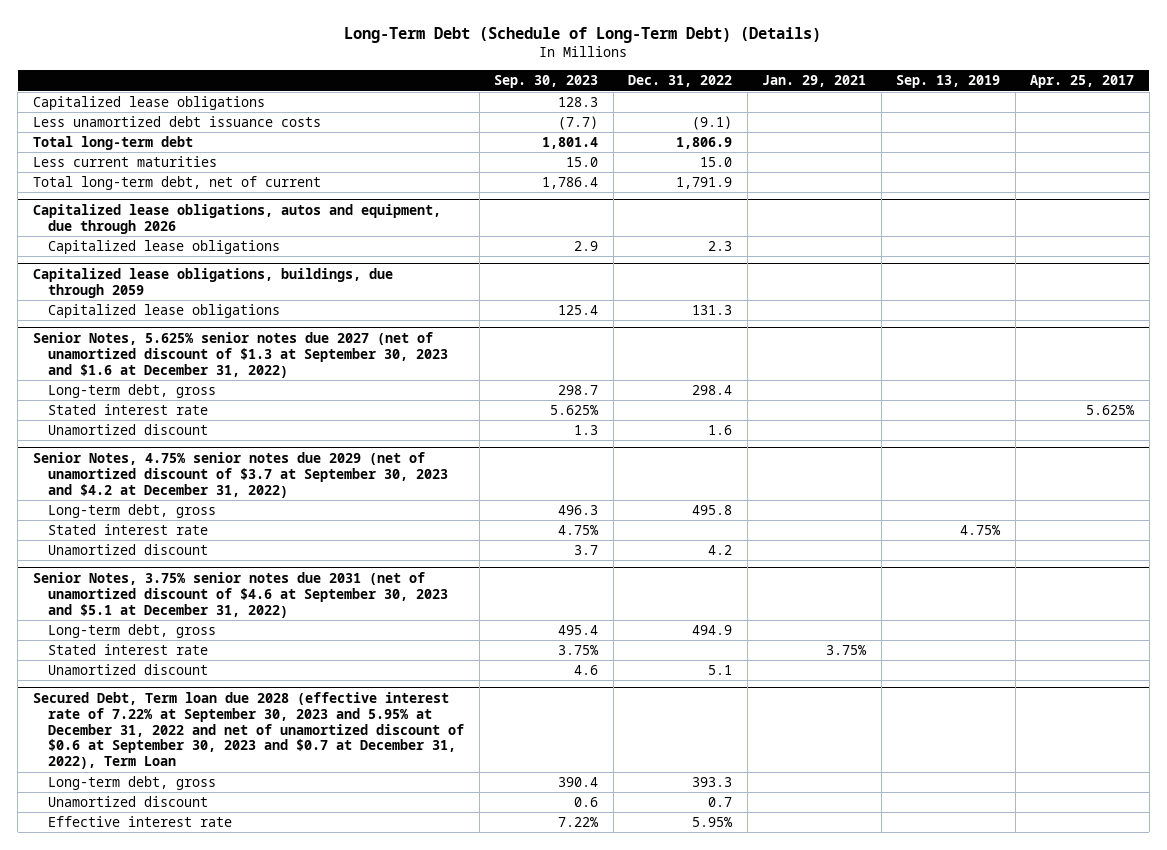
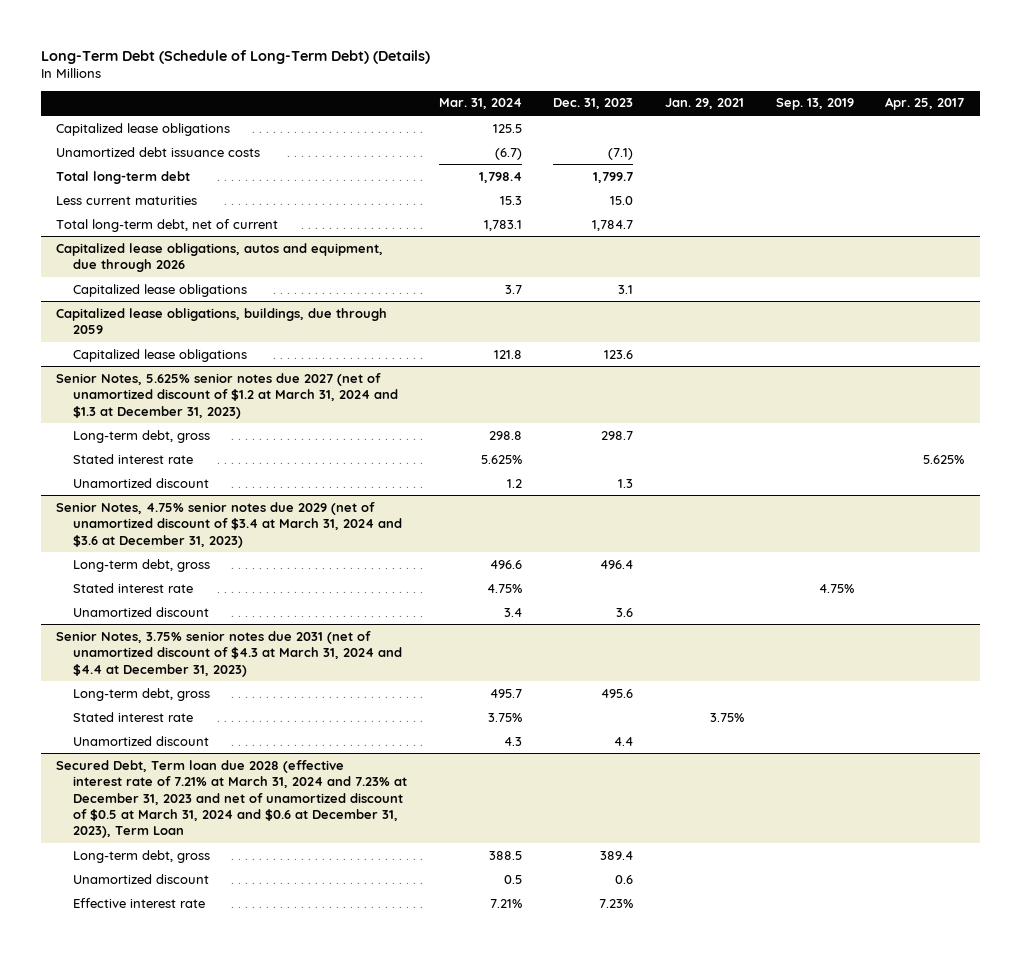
- | Sep. 30, 2023 | Dec. 31, 2022 | Jan. 29, 2021 | Sep. 13, 2019 | Apr. 25, 2017
+ | Mar. 31, 2024 | Dec. 31, 2023 | Jan. 29, 2021 | Sep. 13, 2019 | Apr. 25, 2017
- Less unamortized debt issuance costs | (7.7) | (9.1) | | |
+ Unamortized debt issuance costs | (6.7) | (7.1) | | |
- Senior Notes, 5.625% senior notes due 2027 (net of unamortized discount of $1.3 at September 30, 2023 and $1.6 at December 31, 2022)
+ Senior Notes, 5.625% senior notes due 2027 (net of unamortized discount of $1.2 at March 31, 2024 and $1.3 at December 31, 2023)
- Senior Notes, 4.75% senior notes due 2029 (net of unamortized discount of $3.7 at September 30, 2023 and $4.2 at December 31, 2022)
+ Senior Notes, 4.75% senior notes due 2029 (net of unamortized discount of $3.4 at March 31, 2024 and $3.6 at December 31, 2023)
- Senior Notes, 3.75% senior notes due 2031 (net of unamortized discount of $4.6 at September 30, 2023 and $5.1 at December 31, 2022)
+ Senior Notes, 3.75% senior notes due 2031 (net of unamortized discount of $4.3 at March 31, 2024 and $4.4 at December 31, 2023)
- Secured Debt, Term loan due 2028 (effective interest rate of 7.22% at September 30, 2023 and 5.95% at December 31, 2022 and net of unamortized discount of $0.6 at September 30, 2023 and $0.7 at December 31, 2022), Term Loan
+ Secured Debt, Term loan due 2028 (effective interest rate of 7.21% at March 31, 2024 and 7.23% at December 31, 2023 and net of unamortized discount of $0.5 at March 31, 2024 and $0.6 at December 31, 2023), Term Loan

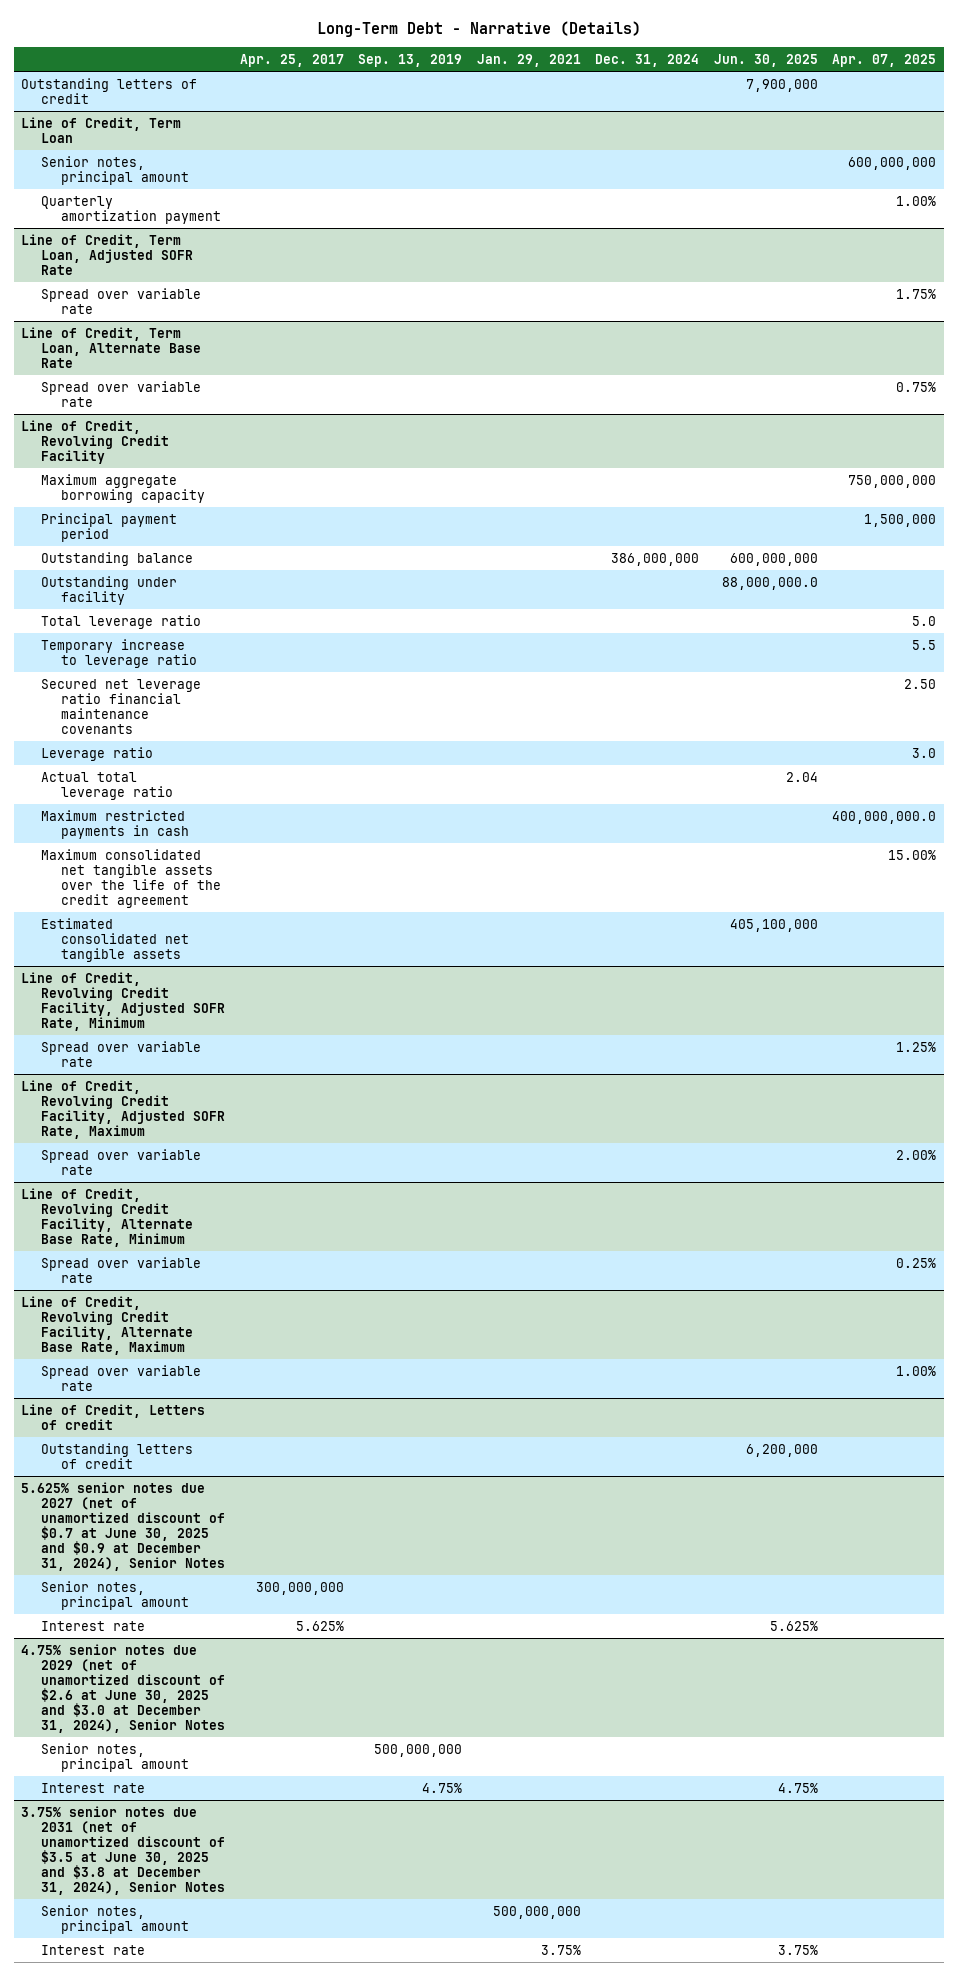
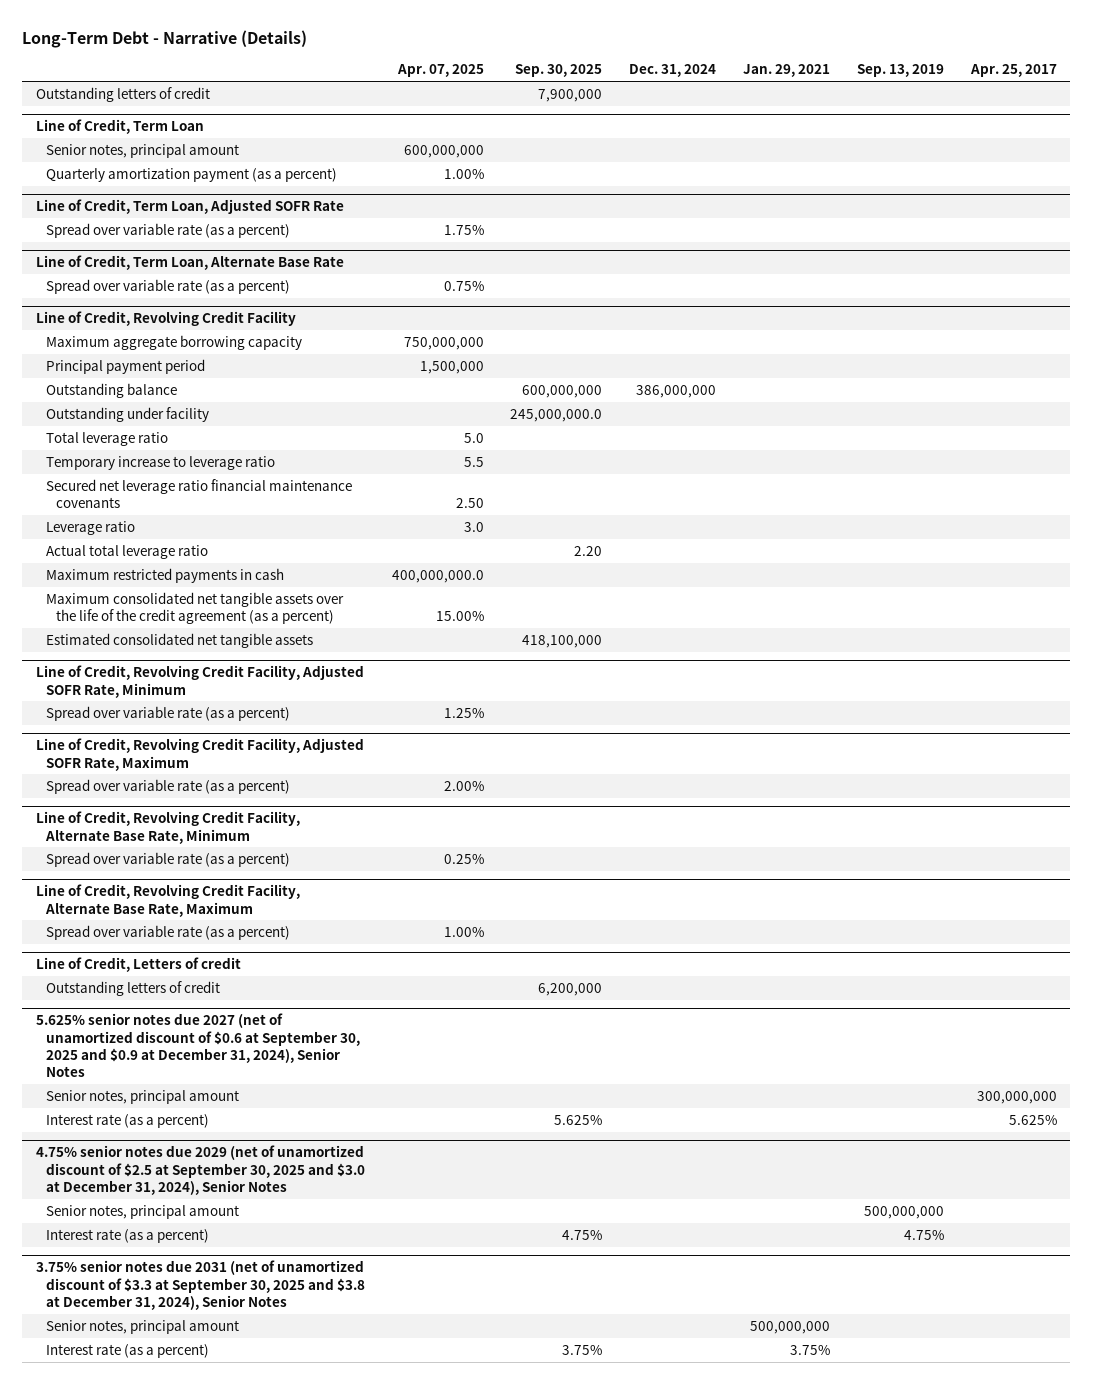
- | Apr. 25, 2017 | Sep. 13, 2019 | Jan. 29, 2021 | Dec. 31, 2024 | Jun. 30, 2025 | Apr. 07, 2025
+ | Apr. 07, 2025 | Sep. 30, 2025 | Dec. 31, 2024 | Jan. 29, 2021 | Sep. 13, 2019 | Apr. 25, 2017
@ Line of Credit, Term Loan
- Quarterly amortization payment | | | | | | 1.00%
+ Quarterly amortization payment (as a percent) | 1.00% | | | | |
@ Line of Credit, Term Loan, Adjusted SOFR Rate
- Spread over variable rate | | | | | | 1.75%
+ Spread over variable rate (as a percent) | 1.75% | | | | |
@ Line of Credit, Term Loan, Alternate Base Rate
- Spread over variable rate | | | | | | 0.75%
+ Spread over variable rate (as a percent) | 0.75% | | | | |
@ Line of Credit, Revolving Credit Facility
- Maximum consolidated net tangible assets over the life of the credit agreement | | | | | | 15.00%
+ Maximum consolidated net tangible assets over the life of the credit agreement (as a percent) | 15.00% | | | | |
@ Line of Credit, Revolving Credit Facility, Adjusted SOFR Rate, Minimum
- Spread over variable rate | | | | | | 1.25%
+ Spread over variable rate (as a percent) | 1.25% | | | | |
@ Line of Credit, Revolving Credit Facility, Adjusted SOFR Rate, Maximum
- Spread over variable rate | | | | | | 2.00%
+ Spread over variable rate (as a percent) | 2.00% | | | | |
@ Line of Credit, Revolving Credit Facility, Alternate Base Rate, Minimum
- Spread over variable rate | | | | | | 0.25%
+ Spread over variable rate (as a percent) | 0.25% | | | | |
@ Line of Credit, Revolving Credit Facility, Alternate Base Rate, Maximum
- Spread over variable rate | | | | | | 1.00%
+ Spread over variable rate (as a percent) | 1.00% | | | | |
- 5.625% senior notes due 2027 (net of unamortized discount of $0.7 at June 30, 2025 and $0.9 at December 31, 2024), Senior Notes
+ 5.625% senior notes due 2027 (net of unamortized discount of $0.6 at September 30, 2025 and $0.9 at December 31, 2024), Senior Notes
- Interest rate | 5.625% | | | | 5.625% |
- 4.75% senior notes due 2029 (net of unamortized discount of $2.6 at June 30, 2025 and $3.0 at December 31, 2024), Senior Notes
+ Interest rate (as a percent) | | 5.625% | | | | 5.625%
+ 4.75% senior notes due 2029 (net of unamortized discount of $2.5 at September 30, 2025 and $3.0 at December 31, 2024), Senior Notes
- Interest rate | | 4.75% | | | 4.75% |
- 3.75% senior notes due 2031 (net of unamortized discount of $3.5 at June 30, 2025 and $3.8 at December 31, 2024), Senior Notes
+ Interest rate (as a percent) | | 4.75% | | | 4.75% |
+ 3.75% senior notes due 2031 (net of unamortized discount of $3.3 at September 30, 2025 and $3.8 at December 31, 2024), Senior Notes
- Interest rate | | | 3.75% | | 3.75% |
+ Interest rate (as a percent) | | 3.75% | | 3.75% | |

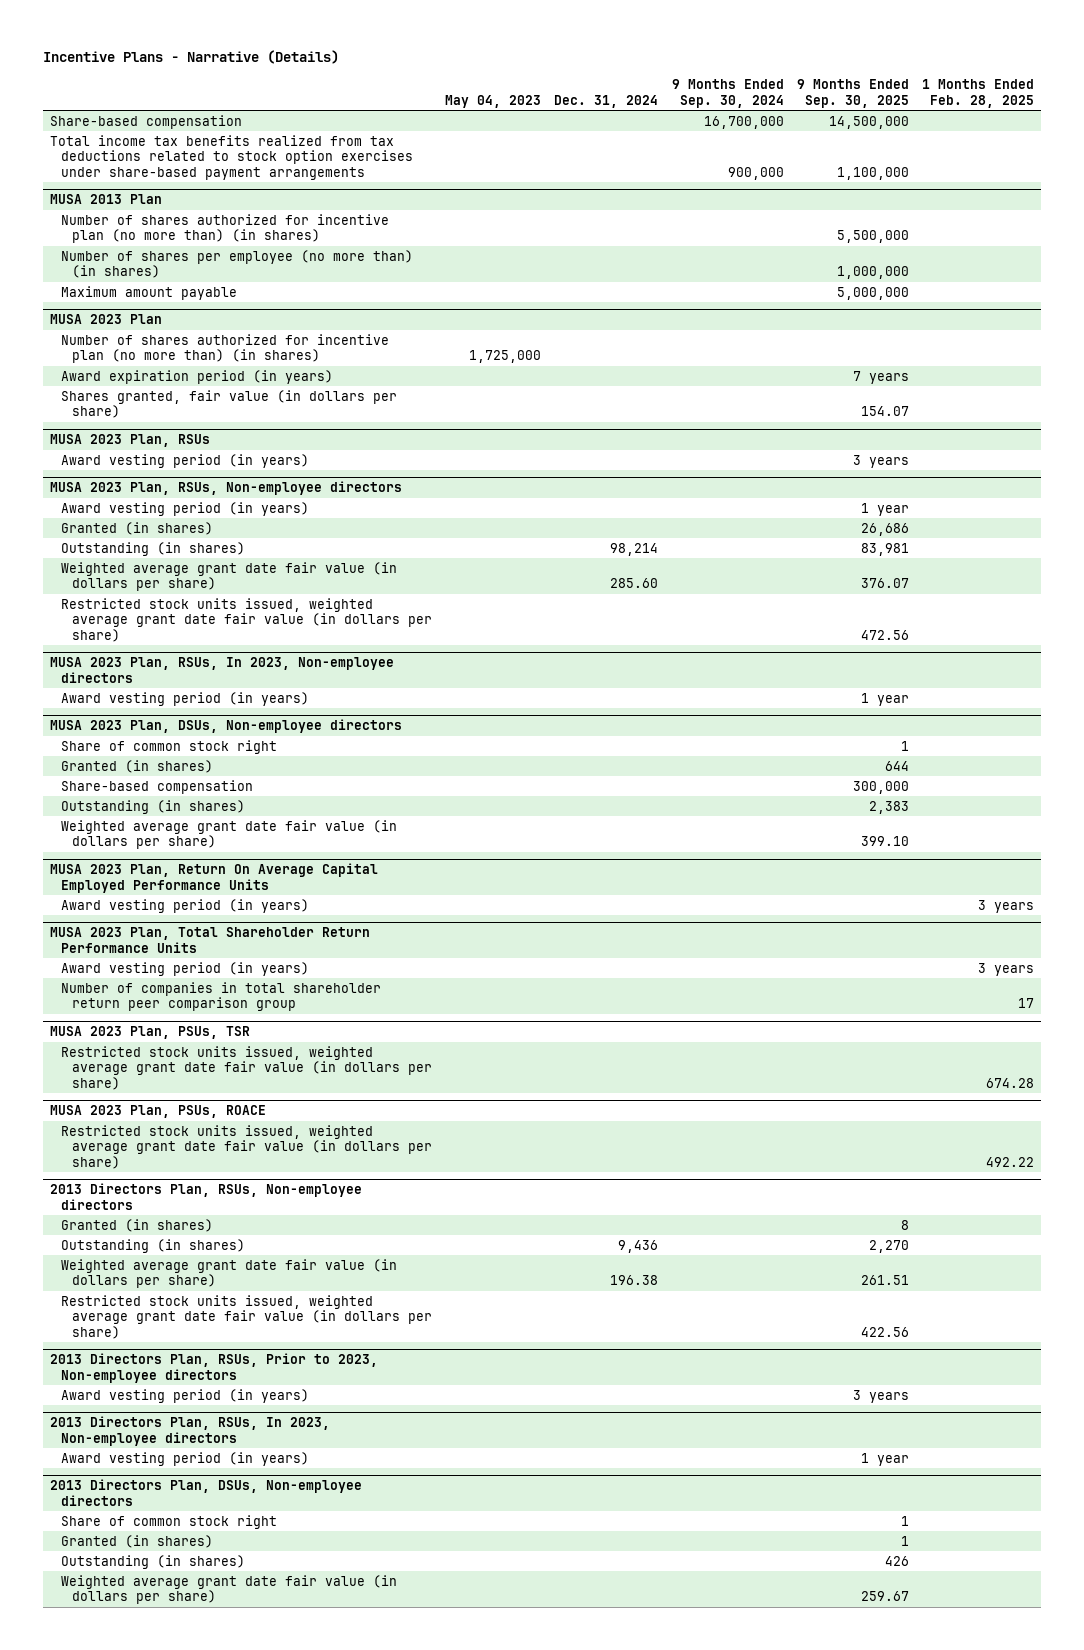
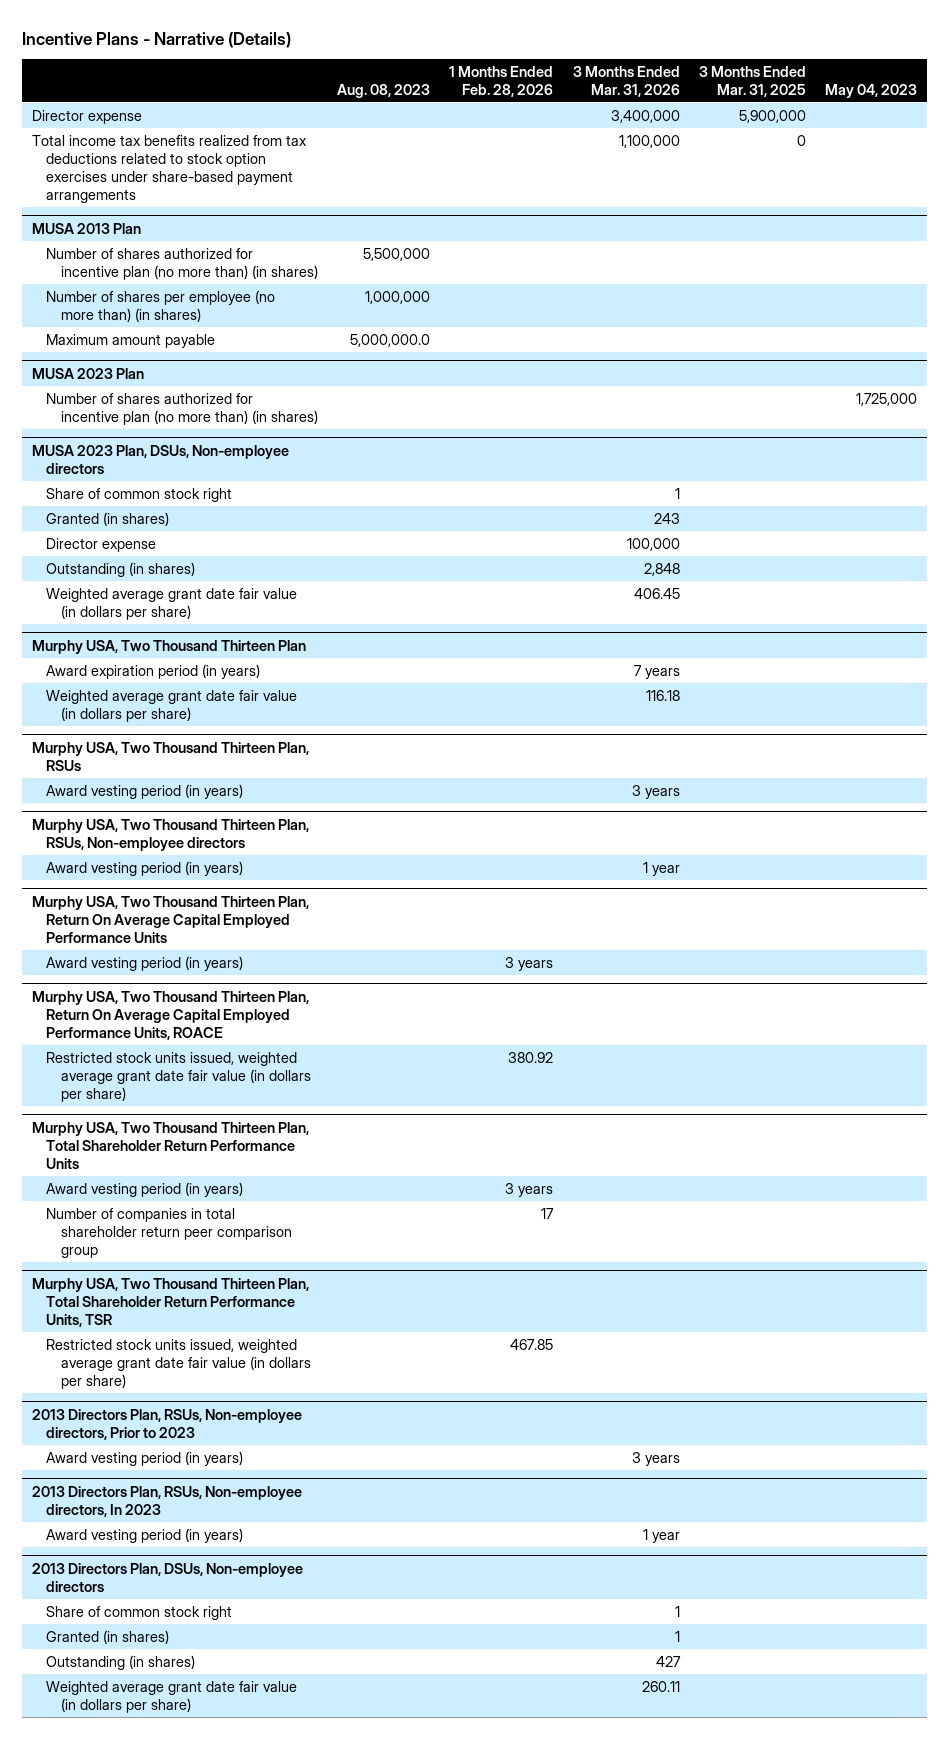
- | May 04, 2023 | Dec. 31, 2024 | 9 Months Ended Sep. 30, 2024 | 9 Months Ended Sep. 30, 2025 | 1 Months Ended Feb. 28, 2025
+ | Aug. 08, 2023 | 1 Months Ended Feb. 28, 2026 | 3 Months Ended Mar. 31, 2026 | 3 Months Ended Mar. 31, 2025 | May 04, 2023
- Share-based compensation | | | 16,700,000 | 14,500,000 |
+ Director expense | | | 3,400,000 | 5,900,000 |
@ MUSA 2023 Plan
- Award expiration period (in years) | | | | 7 years |
- Shares granted, fair value (in dollars per share) | | | | 154.07 |
- MUSA 2023 Plan, RSUs
- Award vesting period (in years) | | | | 3 years |
- MUSA 2023 Plan, RSUs, Non-employee directors
- Award vesting period (in years) | | | | 1 year |
- Granted (in shares) | | | | 26,686 |
- Outstanding (in shares) | | 98,214 | | 83,981 |
- Weighted average grant date fair value (in dollars per share) | | 285.60 | | 376.07 |
- Restricted stock units issued, weighted average grant date fair value (in dollars per share) | | | | 472.56 |
- MUSA 2023 Plan, RSUs, In 2023, Non-employee directors
- Award vesting period (in years) | | | | 1 year |
@ MUSA 2023 Plan, DSUs, Non-employee directors
- Share-based compensation | | | | 300,000 |
+ Director expense | | | 100,000 | |
- MUSA 2023 Plan, Return On Average Capital Employed Performance Units
+ Murphy USA, Two Thousand Thirteen Plan
+ Award expiration period (in years) | | | 7 years | |
+ Weighted average grant date fair value (in dollars per share) | | | 116.18 | |
+ Murphy USA, Two Thousand Thirteen Plan, RSUs
+ Award vesting period (in years) | | | 3 years | |
+ Murphy USA, Two Thousand Thirteen Plan, RSUs, Non-employee directors
+ Award vesting period (in years) | | | 1 year | |
+ Murphy USA, Two Thousand Thirteen Plan, Return On Average Capital Employed Performance Units
- MUSA 2023 Plan, Total Shareholder Return Performance Units
- Award vesting period (in years) | | | | | 3 years
- Number of companies in total shareholder return peer comparison group | | | | | 17
- MUSA 2023 Plan, PSUs, TSR
- Restricted stock units issued, weighted average grant date fair value (in dollars per share) | | | | | 674.28
- MUSA 2023 Plan, PSUs, ROACE
- Restricted stock units issued, weighted average grant date fair value (in dollars per share) | | | | | 492.22
- 2013 Directors Plan, RSUs, Non-employee directors
- Granted (in shares) | | | | 8 |
- Outstanding (in shares) | | 9,436 | | 2,270 |
- Weighted average grant date fair value (in dollars per share) | | 196.38 | | 261.51 |
- Restricted stock units issued, weighted average grant date fair value (in dollars per share) | | | | 422.56 |
- 2013 Directors Plan, RSUs, Prior to 2023, Non-employee directors
+ Murphy USA, Two Thousand Thirteen Plan, Return On Average Capital Employed Performance Units, ROACE
+ Restricted stock units issued, weighted average grant date fair value (in dollars per share) | | 380.92 | | |
+ Murphy USA, Two Thousand Thirteen Plan, Total Shareholder Return Performance Units
+ Award vesting period (in years) | | 3 years | | |
+ Number of companies in total shareholder return peer comparison group | | 17 | | |
+ Murphy USA, Two Thousand Thirteen Plan, Total Shareholder Return Performance Units, TSR
+ Restricted stock units issued, weighted average grant date fair value (in dollars per share) | | 467.85 | | |
+ 2013 Directors Plan, RSUs, Non-employee directors, Prior to 2023
- 2013 Directors Plan, RSUs, In 2023, Non-employee directors
+ 2013 Directors Plan, RSUs, Non-employee directors, In 2023

